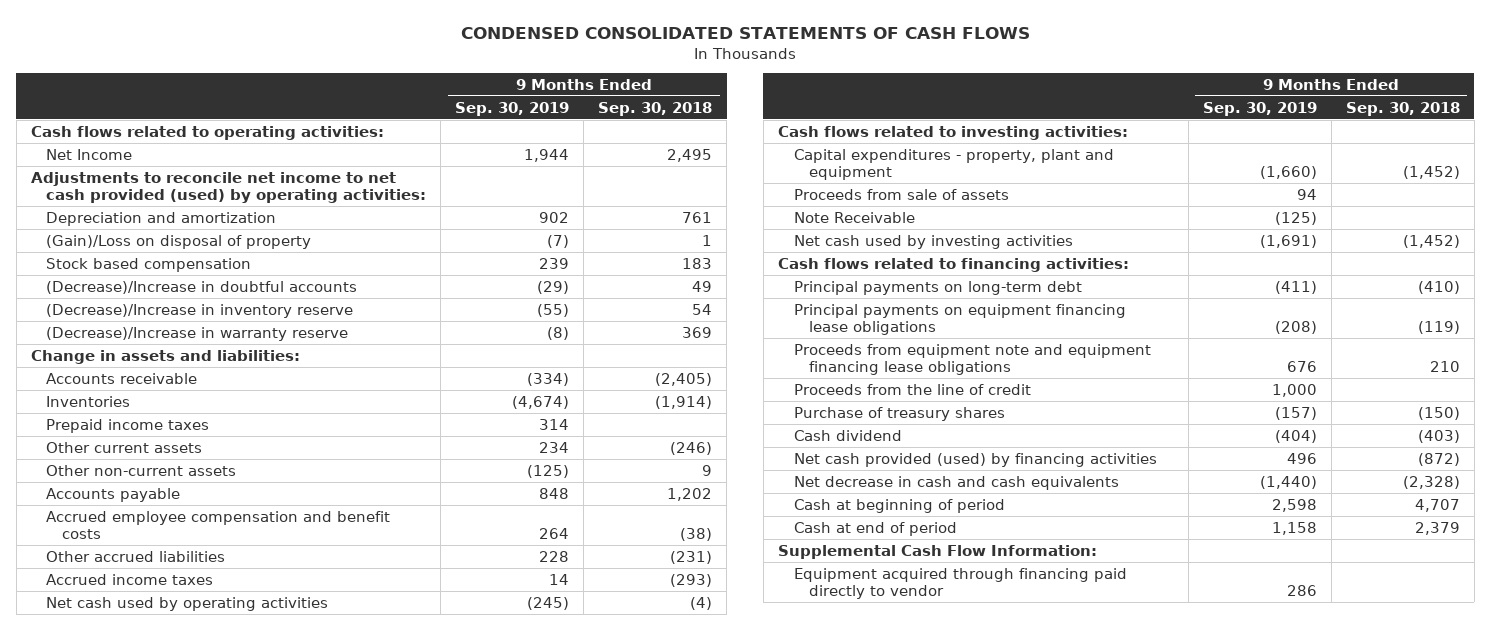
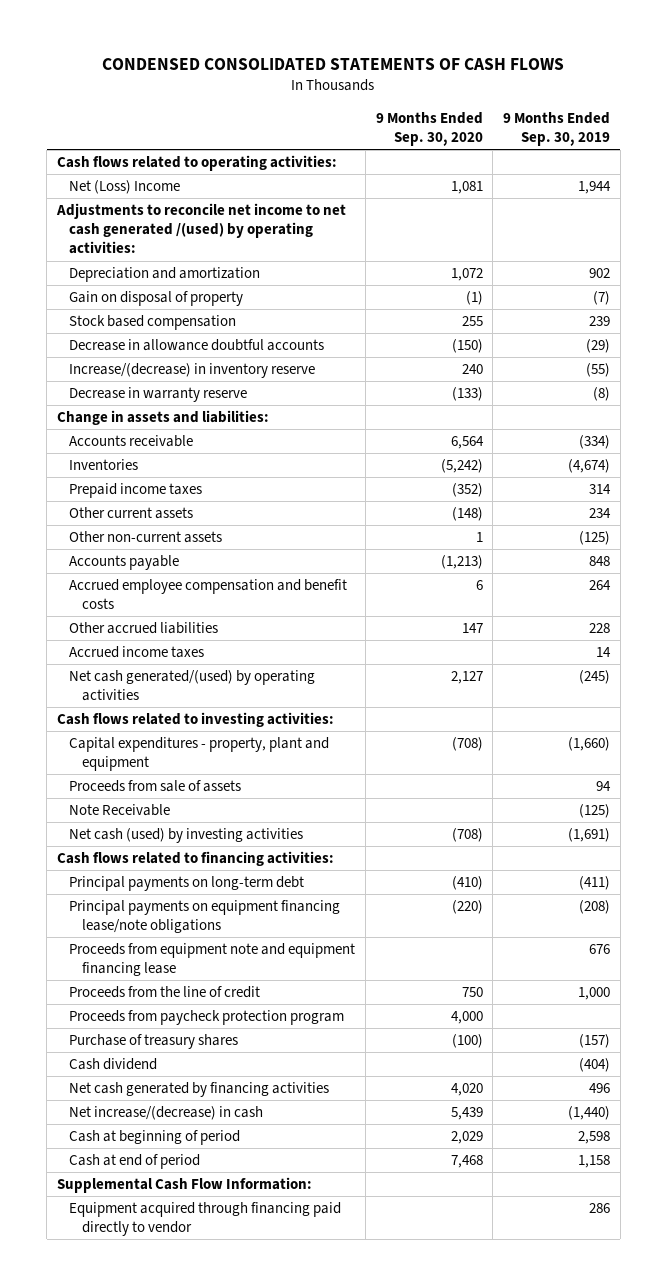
- | 9 Months Ended Sep. 30, 2019 | 9 Months Ended Sep. 30, 2018
+ | 9 Months Ended Sep. 30, 2020 | 9 Months Ended Sep. 30, 2019
- Net Income | 1,944 | 2,495
- Adjustments to reconcile net income to net cash provided (used) by operating activities:
+ Net (Loss) Income | 1,081 | 1,944
+ Adjustments to reconcile net income to net cash generated /(used) by operating activities:
- (Gain)/Loss on disposal of property | (7) | 1
+ Gain on disposal of property | (1) | (7)
- (Decrease)/Increase in doubtful accounts | (29) | 49
- (Decrease)/Increase in inventory reserve | (55) | 54
- (Decrease)/Increase in warranty reserve | (8) | 369
+ Decrease in allowance doubtful accounts | (150) | (29)
+ Increase/(decrease) in inventory reserve | 240 | (55)
+ Decrease in warranty reserve | (133) | (8)
- Net cash used by operating activities | (245) | (4)
+ Net cash generated/(used) by operating activities | 2,127 | (245)
- Net cash used by investing activities | (1,691) | (1,452)
+ Net cash (used) by investing activities | (708) | (1,691)
- Principal payments on equipment financing lease obligations | (208) | (119)
- Proceeds from equipment note and equipment financing lease obligations | 676 | 210
+ Principal payments on equipment financing lease/note obligations | (220) | (208)
+ Proceeds from equipment note and equipment financing lease | | 676
+ Proceeds from paycheck protection program | 4,000 |
- Net cash provided (used) by financing activities | 496 | (872)
- Net decrease in cash and cash equivalents | (1,440) | (2,328)
+ Net cash generated by financing activities | 4,020 | 496
+ Net increase/(decrease) in cash | 5,439 | (1,440)

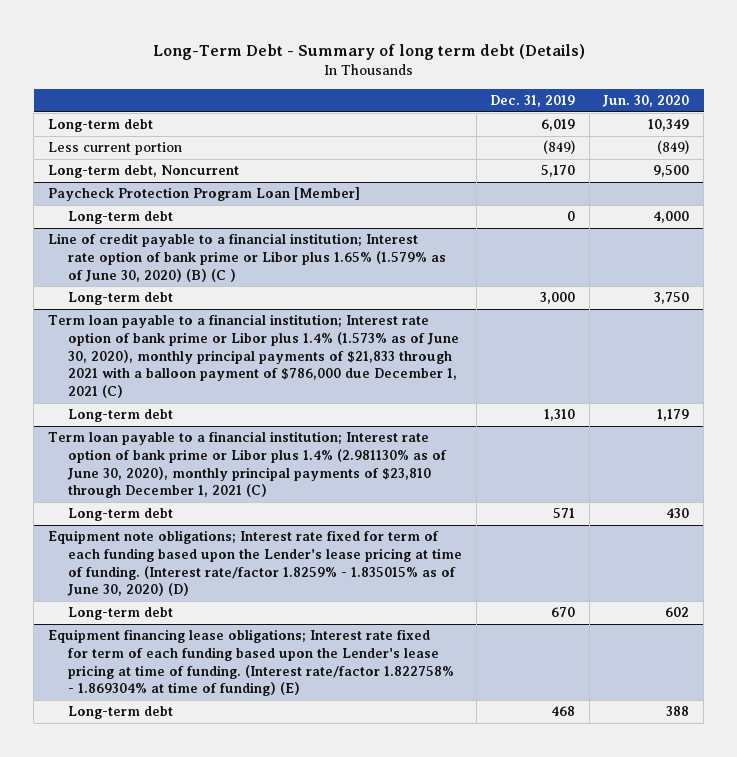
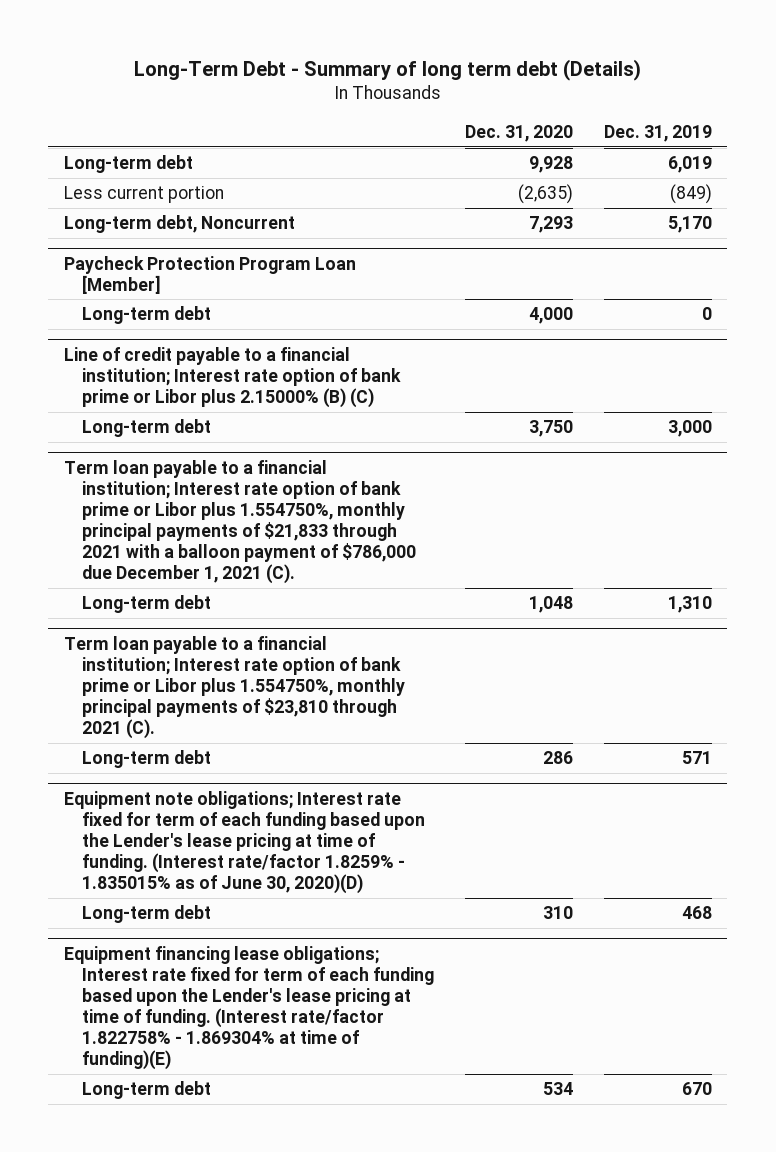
- | Dec. 31, 2019 | Jun. 30, 2020
+ | Dec. 31, 2020 | Dec. 31, 2019
- Line of credit payable to a financial institution; Interest rate option of bank prime or Libor plus 1.65% (1.579% as of June 30, 2020) (B) (C )
+ Line of credit payable to a financial institution; Interest rate option of bank prime or Libor plus 2.15000% (B) (C)
- Term loan payable to a financial institution; Interest rate option of bank prime or Libor plus 1.4% (1.573% as of June 30, 2020), monthly principal payments of $21,833 through 2021 with a balloon payment of $786,000 due December 1, 2021 (C)
+ Term loan payable to a financial institution; Interest rate option of bank prime or Libor plus 1.554750%, monthly principal payments of $21,833 through 2021 with a balloon payment of $786,000 due December 1, 2021 (C).
- Term loan payable to a financial institution; Interest rate option of bank prime or Libor plus 1.4% (2.981130% as of June 30, 2020), monthly principal payments of $23,810 through December 1, 2021 (C)
+ Term loan payable to a financial institution; Interest rate option of bank prime or Libor plus 1.554750%, monthly principal payments of $23,810 through 2021 (C).
- Equipment note obligations; Interest rate fixed for term of each funding based upon the Lender's lease pricing at time of funding. (Interest rate/factor 1.8259% - 1.835015% as of June 30, 2020) (D)
- Long-term debt | 670 | 602
- Equipment financing lease obligations; Interest rate fixed for term of each funding based upon the Lender's lease pricing at time of funding. (Interest rate/factor 1.822758% - 1.869304% at time of funding) (E)
+ Equipment note obligations; Interest rate fixed for term of each funding based upon the Lender's lease pricing at time of funding. (Interest rate/factor 1.8259% - 1.835015% as of June 30, 2020)(D)
+ Equipment financing lease obligations; Interest rate fixed for term of each funding based upon the Lender's lease pricing at time of funding. (Interest rate/factor 1.822758% - 1.869304% at time of funding)(E)
+ Long-term debt | 534 | 670

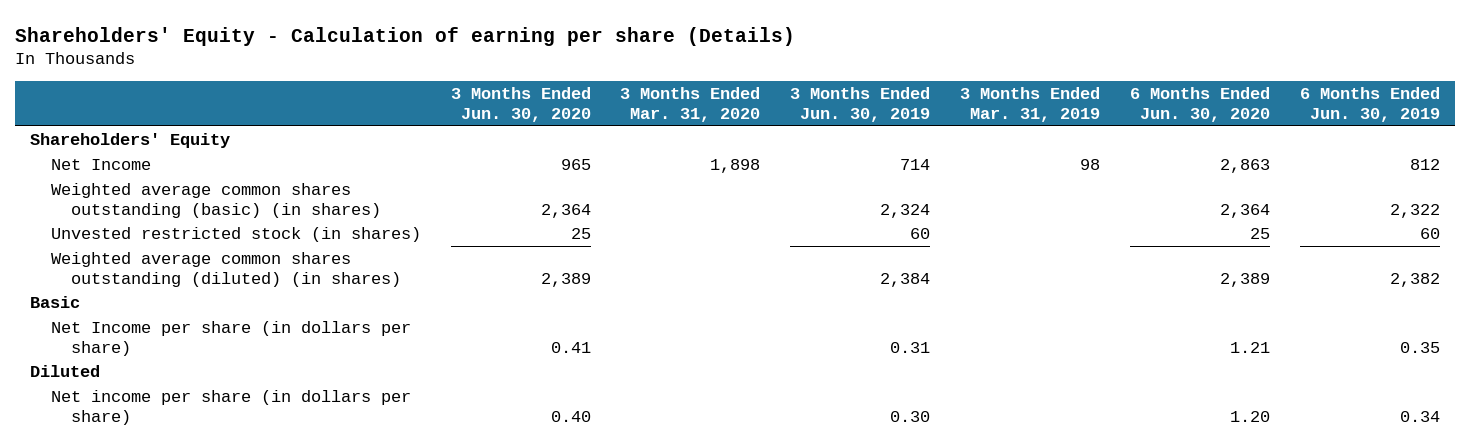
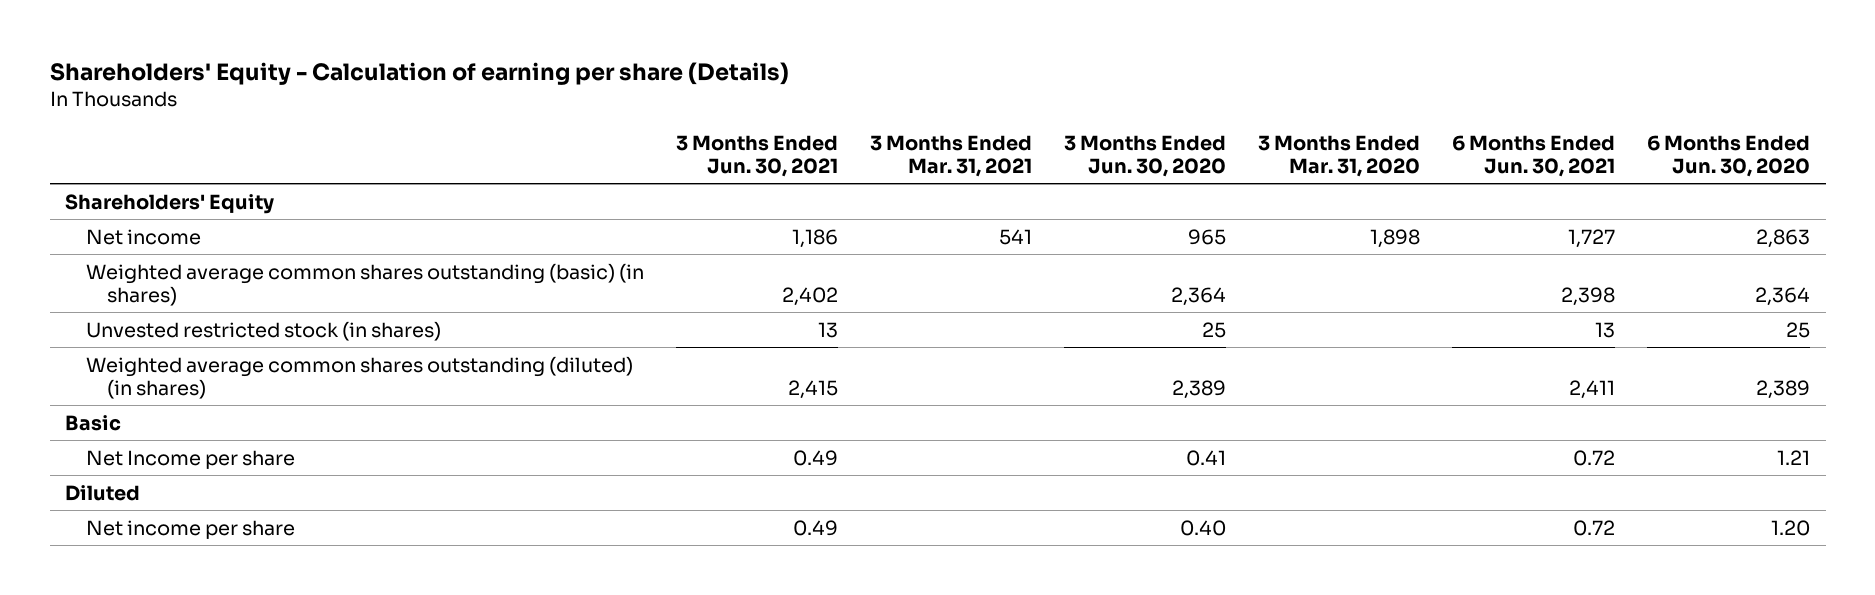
- | 3 Months Ended Jun. 30, 2020 | 3 Months Ended Mar. 31, 2020 | 3 Months Ended Jun. 30, 2019 | 3 Months Ended Mar. 31, 2019 | 6 Months Ended Jun. 30, 2020 | 6 Months Ended Jun. 30, 2019
+ | 3 Months Ended Jun. 30, 2021 | 3 Months Ended Mar. 31, 2021 | 3 Months Ended Jun. 30, 2020 | 3 Months Ended Mar. 31, 2020 | 6 Months Ended Jun. 30, 2021 | 6 Months Ended Jun. 30, 2020
- Net Income | 965 | 1,898 | 714 | 98 | 2,863 | 812
+ Net income | 1,186 | 541 | 965 | 1,898 | 1,727 | 2,863
- Net Income per share (in dollars per share) | 0.41 | | 0.31 | | 1.21 | 0.35
+ Net Income per share | 0.49 | | 0.41 | | 0.72 | 1.21
- Net income per share (in dollars per share) | 0.40 | | 0.30 | | 1.20 | 0.34
+ Net income per share | 0.49 | | 0.40 | | 0.72 | 1.20

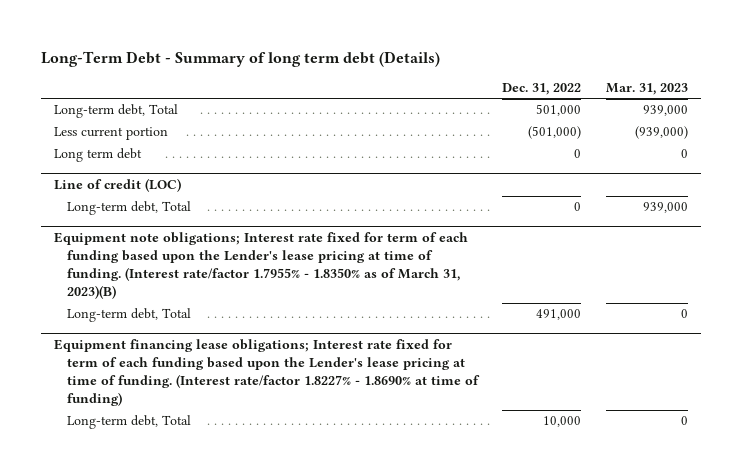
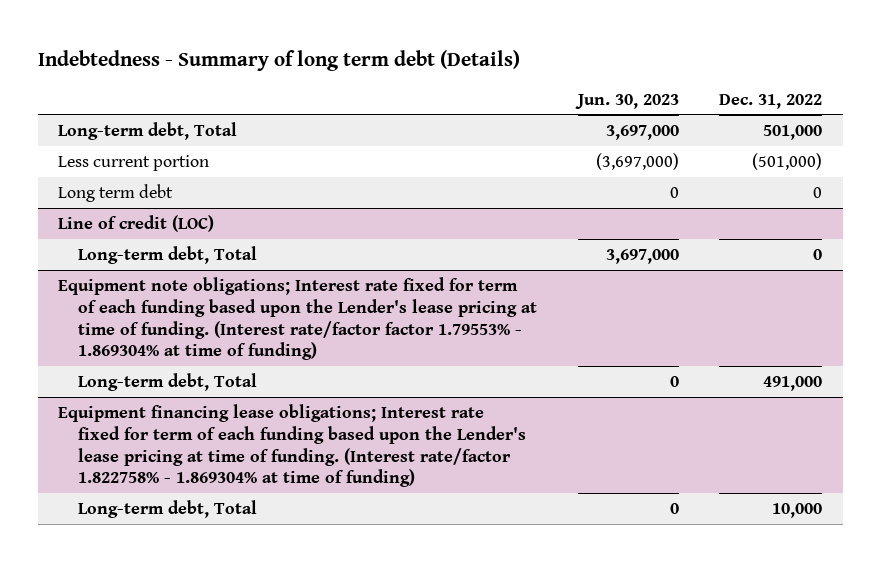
- Long-Term Debt - Summary of long term debt (Details)
+ Indebtedness - Summary of long term debt (Details)
- | Dec. 31, 2022 | Mar. 31, 2023
+ | Jun. 30, 2023 | Dec. 31, 2022
- Equipment note obligations; Interest rate fixed for term of each funding based upon the Lender's lease pricing at time of funding. (Interest rate/factor 1.7955% - 1.8350% as of March 31, 2023)(B)
+ Equipment note obligations; Interest rate fixed for term of each funding based upon the Lender's lease pricing at time of funding. (Interest rate/factor factor 1.79553% - 1.869304% at time of funding)
- Equipment financing lease obligations; Interest rate fixed for term of each funding based upon the Lender's lease pricing at time of funding. (Interest rate/factor 1.8227% - 1.8690% at time of funding)
+ Equipment financing lease obligations; Interest rate fixed for term of each funding based upon the Lender's lease pricing at time of funding. (Interest rate/factor 1.822758% - 1.869304% at time of funding)

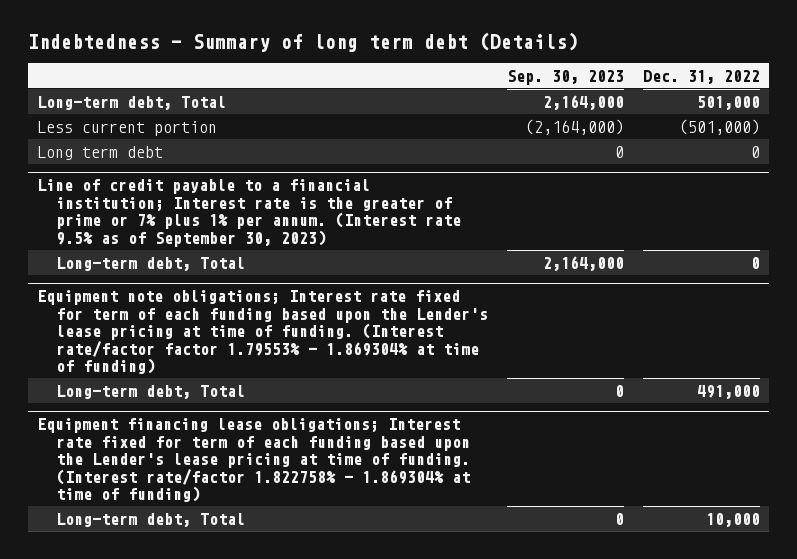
- | Jun. 30, 2023 | Dec. 31, 2022
+ | Sep. 30, 2023 | Dec. 31, 2022
- Line of credit (LOC)
+ Line of credit payable to a financial institution; Interest rate is the greater of prime or 7% plus 1% per annum. (Interest rate 9.5% as of September 30, 2023)

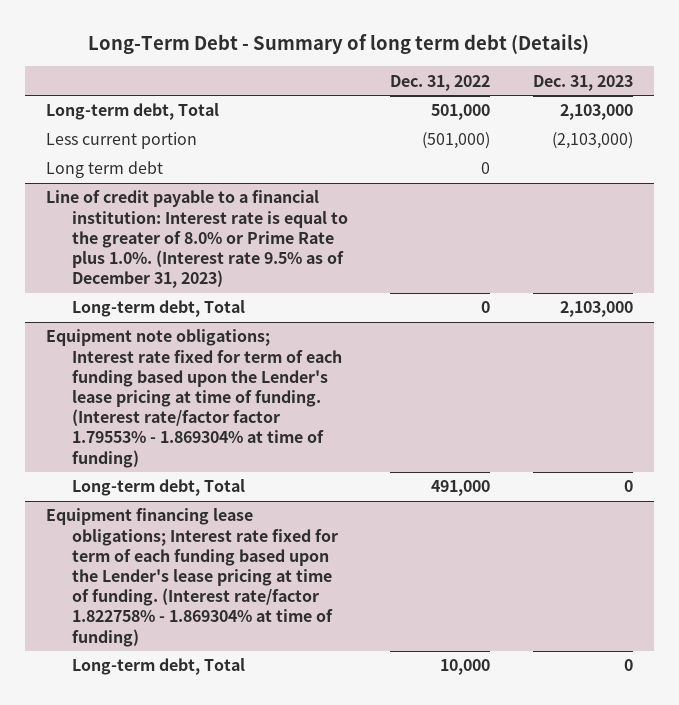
- Indebtedness - Summary of long term debt (Details)
+ Long-Term Debt - Summary of long term debt (Details)
- | Sep. 30, 2023 | Dec. 31, 2022
+ | Dec. 31, 2022 | Dec. 31, 2023
- Line of credit payable to a financial institution; Interest rate is the greater of prime or 7% plus 1% per annum. (Interest rate 9.5% as of September 30, 2023)
+ Line of credit payable to a financial institution: Interest rate is equal to the greater of 8.0% or Prime Rate plus 1.0%. (Interest rate 9.5% as of December 31, 2023)

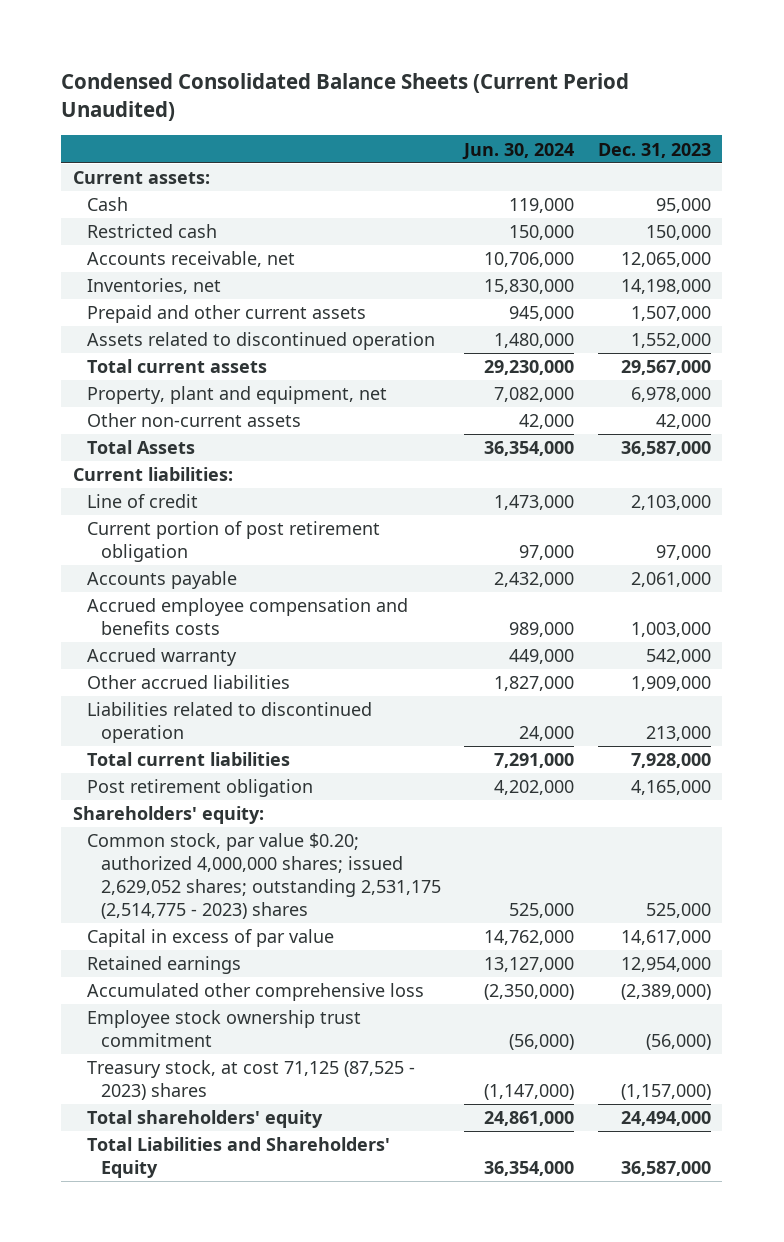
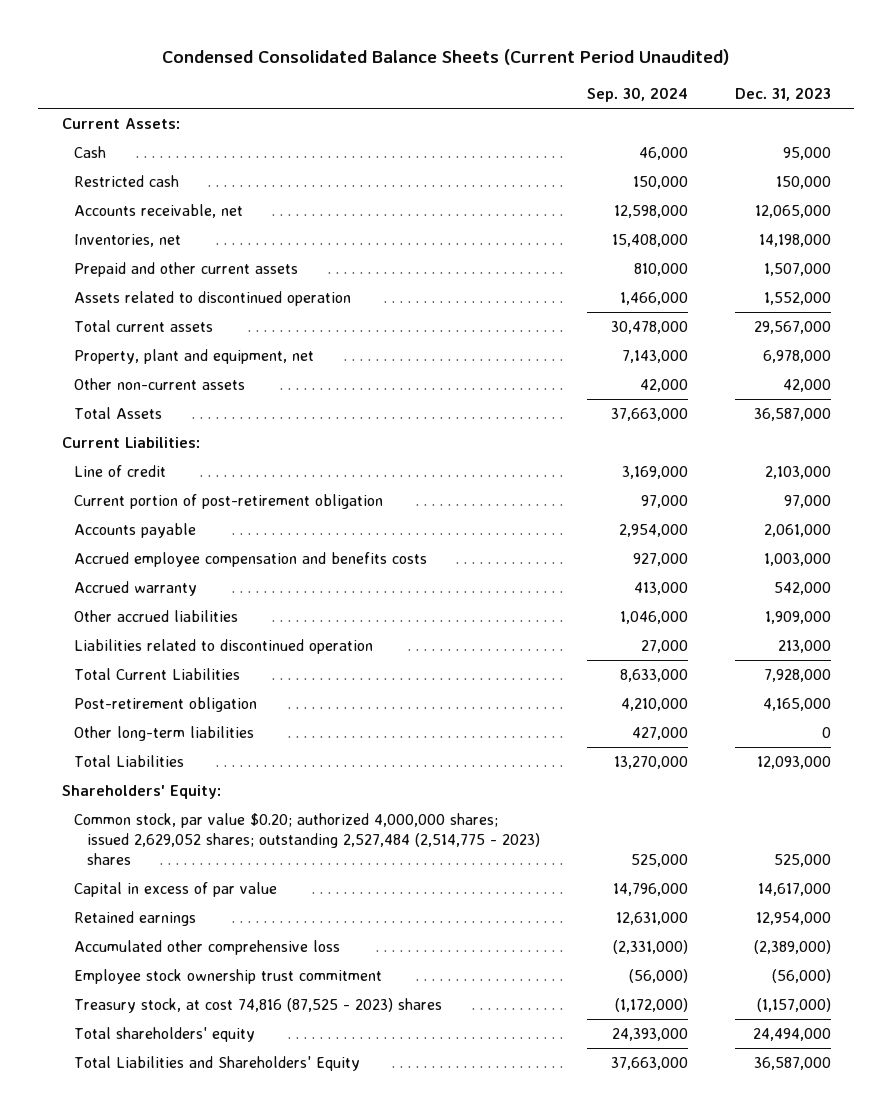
- | Jun. 30, 2024 | Dec. 31, 2023
+ | Sep. 30, 2024 | Dec. 31, 2023
- Current assets:
+ Current Assets:
- Current liabilities:
+ Current Liabilities:
- Current portion of post retirement obligation | 97,000 | 97,000
+ Current portion of post-retirement obligation | 97,000 | 97,000
- Total current liabilities | 7,291,000 | 7,928,000
- Post retirement obligation | 4,202,000 | 4,165,000
- Shareholders' equity:
- Common stock, par value $0.20; authorized 4,000,000 shares; issued 2,629,052 shares; outstanding 2,531,175 (2,514,775 - 2023) shares | 525,000 | 525,000
+ Total Current Liabilities | 8,633,000 | 7,928,000
+ Post-retirement obligation | 4,210,000 | 4,165,000
+ Other long-term liabilities | 427,000 | 0
+ Total Liabilities | 13,270,000 | 12,093,000
+ Shareholders' Equity:
+ Common stock, par value $0.20; authorized 4,000,000 shares; issued 2,629,052 shares; outstanding 2,527,484 (2,514,775 - 2023) shares | 525,000 | 525,000
- Treasury stock, at cost 71,125 (87,525 - 2023) shares | (1,147,000) | (1,157,000)
+ Treasury stock, at cost 74,816 (87,525 - 2023) shares | (1,172,000) | (1,157,000)

